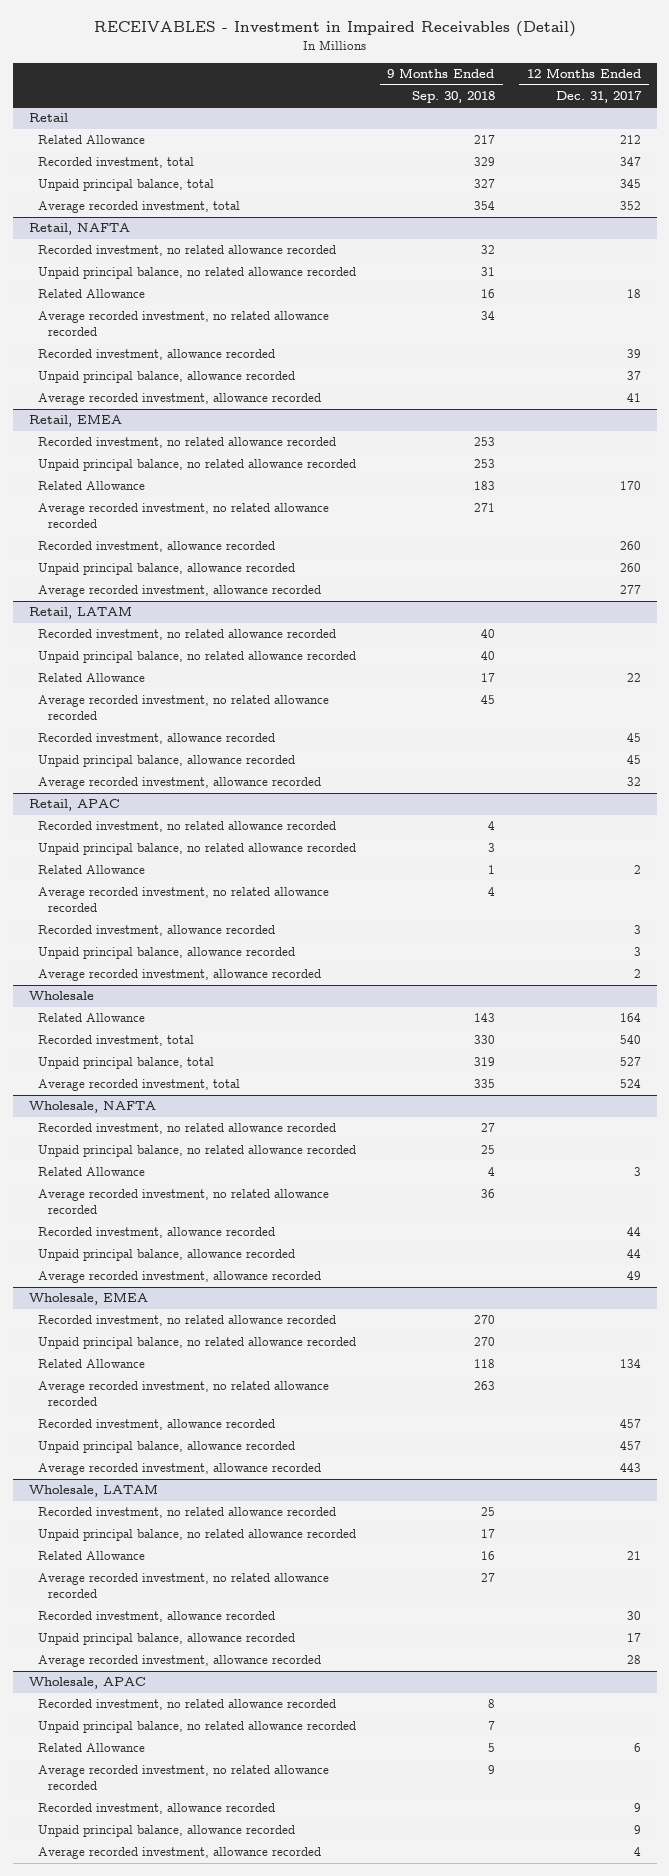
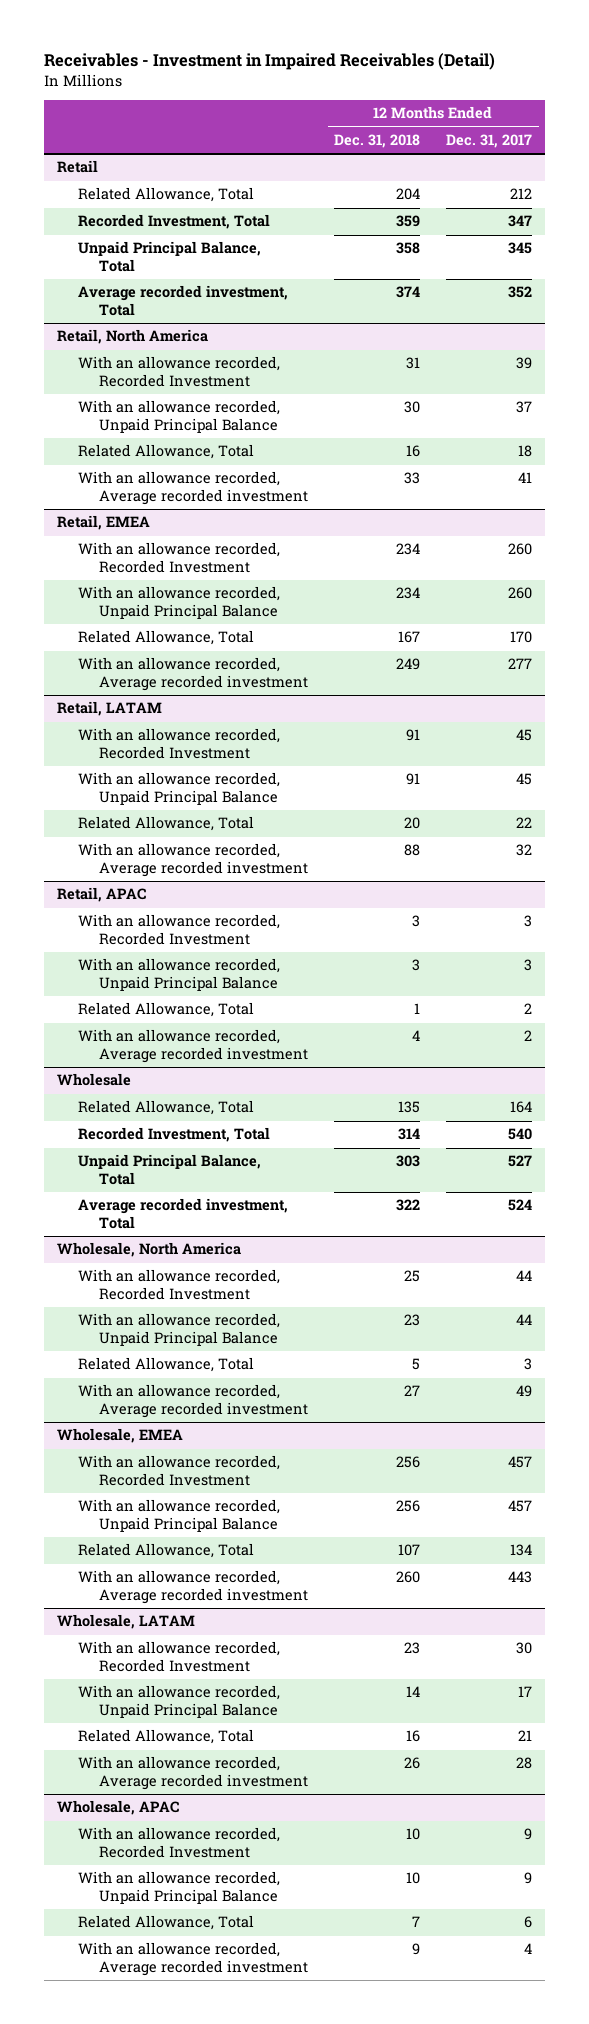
- RECEIVABLES - Investment in Impaired Receivables (Detail)
+ Receivables - Investment in Impaired Receivables (Detail)
- | 9 Months Ended Sep. 30, 2018 | 12 Months Ended Dec. 31, 2017
+ | 12 Months Ended Dec. 31, 2018 | 12 Months Ended Dec. 31, 2017
@ Retail
- Related Allowance | 217 | 212
- Recorded investment, total | 329 | 347
- Unpaid principal balance, total | 327 | 345
- Average recorded investment, total | 354 | 352
- Retail, NAFTA
- Recorded investment, no related allowance recorded | 32 |
- Unpaid principal balance, no related allowance recorded | 31 |
- Related Allowance | 16 | 18
- Average recorded investment, no related allowance recorded | 34 |
- Recorded investment, allowance recorded | | 39
- Unpaid principal balance, allowance recorded | | 37
- Average recorded investment, allowance recorded | | 41
@ Retail
+ Related Allowance, Total | 204 | 212
+ Recorded Investment, Total | 359 | 347
+ Unpaid Principal Balance, Total | 358 | 345
+ Average recorded investment, Total | 374 | 352
+ Retail, North America
+ With an allowance recorded, Recorded Investment | 31 | 39
+ With an allowance recorded, Unpaid Principal Balance | 30 | 37
+ Related Allowance, Total | 16 | 18
+ With an allowance recorded, Average recorded investment | 33 | 41
@ Retail, EMEA
- Recorded investment, no related allowance recorded | 253 |
- Unpaid principal balance, no related allowance recorded | 253 |
- Related Allowance | 183 | 170
- Average recorded investment, no related allowance recorded | 271 |
- Recorded investment, allowance recorded | | 260
- Unpaid principal balance, allowance recorded | | 260
- Average recorded investment, allowance recorded | | 277
+ With an allowance recorded, Recorded Investment | 234 | 260
+ With an allowance recorded, Unpaid Principal Balance | 234 | 260
+ Related Allowance, Total | 167 | 170
+ With an allowance recorded, Average recorded investment | 249 | 277
@ Retail, LATAM
- Recorded investment, no related allowance recorded | 40 |
- Unpaid principal balance, no related allowance recorded | 40 |
- Related Allowance | 17 | 22
- Average recorded investment, no related allowance recorded | 45 |
- Recorded investment, allowance recorded | | 45
- Unpaid principal balance, allowance recorded | | 45
- Average recorded investment, allowance recorded | | 32
+ With an allowance recorded, Recorded Investment | 91 | 45
+ With an allowance recorded, Unpaid Principal Balance | 91 | 45
+ Related Allowance, Total | 20 | 22
+ With an allowance recorded, Average recorded investment | 88 | 32
@ Retail, APAC
- Recorded investment, no related allowance recorded | 4 |
- Unpaid principal balance, no related allowance recorded | 3 |
- Related Allowance | 1 | 2
- Average recorded investment, no related allowance recorded | 4 |
- Recorded investment, allowance recorded | | 3
- Unpaid principal balance, allowance recorded | | 3
- Average recorded investment, allowance recorded | | 2
+ With an allowance recorded, Recorded Investment | 3 | 3
+ With an allowance recorded, Unpaid Principal Balance | 3 | 3
+ Related Allowance, Total | 1 | 2
+ With an allowance recorded, Average recorded investment | 4 | 2
@ Wholesale
- Related Allowance | 143 | 164
- Recorded investment, total | 330 | 540
- Unpaid principal balance, total | 319 | 527
- Average recorded investment, total | 335 | 524
- Wholesale, NAFTA
- Recorded investment, no related allowance recorded | 27 |
- Unpaid principal balance, no related allowance recorded | 25 |
- Related Allowance | 4 | 3
- Average recorded investment, no related allowance recorded | 36 |
- Recorded investment, allowance recorded | | 44
- Unpaid principal balance, allowance recorded | | 44
- Average recorded investment, allowance recorded | | 49
@ Wholesale
+ Related Allowance, Total | 135 | 164
+ Recorded Investment, Total | 314 | 540
+ Unpaid Principal Balance, Total | 303 | 527
+ Average recorded investment, Total | 322 | 524
+ Wholesale, North America
+ With an allowance recorded, Recorded Investment | 25 | 44
+ With an allowance recorded, Unpaid Principal Balance | 23 | 44
+ Related Allowance, Total | 5 | 3
+ With an allowance recorded, Average recorded investment | 27 | 49
@ Wholesale, EMEA
- Recorded investment, no related allowance recorded | 270 |
- Unpaid principal balance, no related allowance recorded | 270 |
- Related Allowance | 118 | 134
- Average recorded investment, no related allowance recorded | 263 |
- Recorded investment, allowance recorded | | 457
- Unpaid principal balance, allowance recorded | | 457
- Average recorded investment, allowance recorded | | 443
+ With an allowance recorded, Recorded Investment | 256 | 457
+ With an allowance recorded, Unpaid Principal Balance | 256 | 457
+ Related Allowance, Total | 107 | 134
+ With an allowance recorded, Average recorded investment | 260 | 443
@ Wholesale, LATAM
- Recorded investment, no related allowance recorded | 25 |
- Unpaid principal balance, no related allowance recorded | 17 |
- Related Allowance | 16 | 21
- Average recorded investment, no related allowance recorded | 27 |
- Recorded investment, allowance recorded | | 30
- Unpaid principal balance, allowance recorded | | 17
- Average recorded investment, allowance recorded | | 28
+ With an allowance recorded, Recorded Investment | 23 | 30
+ With an allowance recorded, Unpaid Principal Balance | 14 | 17
+ Related Allowance, Total | 16 | 21
+ With an allowance recorded, Average recorded investment | 26 | 28
@ Wholesale, APAC
- Recorded investment, no related allowance recorded | 8 |
- Unpaid principal balance, no related allowance recorded | 7 |
- Related Allowance | 5 | 6
- Average recorded investment, no related allowance recorded | 9 |
- Recorded investment, allowance recorded | | 9
- Unpaid principal balance, allowance recorded | | 9
- Average recorded investment, allowance recorded | | 4
+ With an allowance recorded, Recorded Investment | 10 | 9
+ With an allowance recorded, Unpaid Principal Balance | 10 | 9
+ Related Allowance, Total | 7 | 6
+ With an allowance recorded, Average recorded investment | 9 | 4

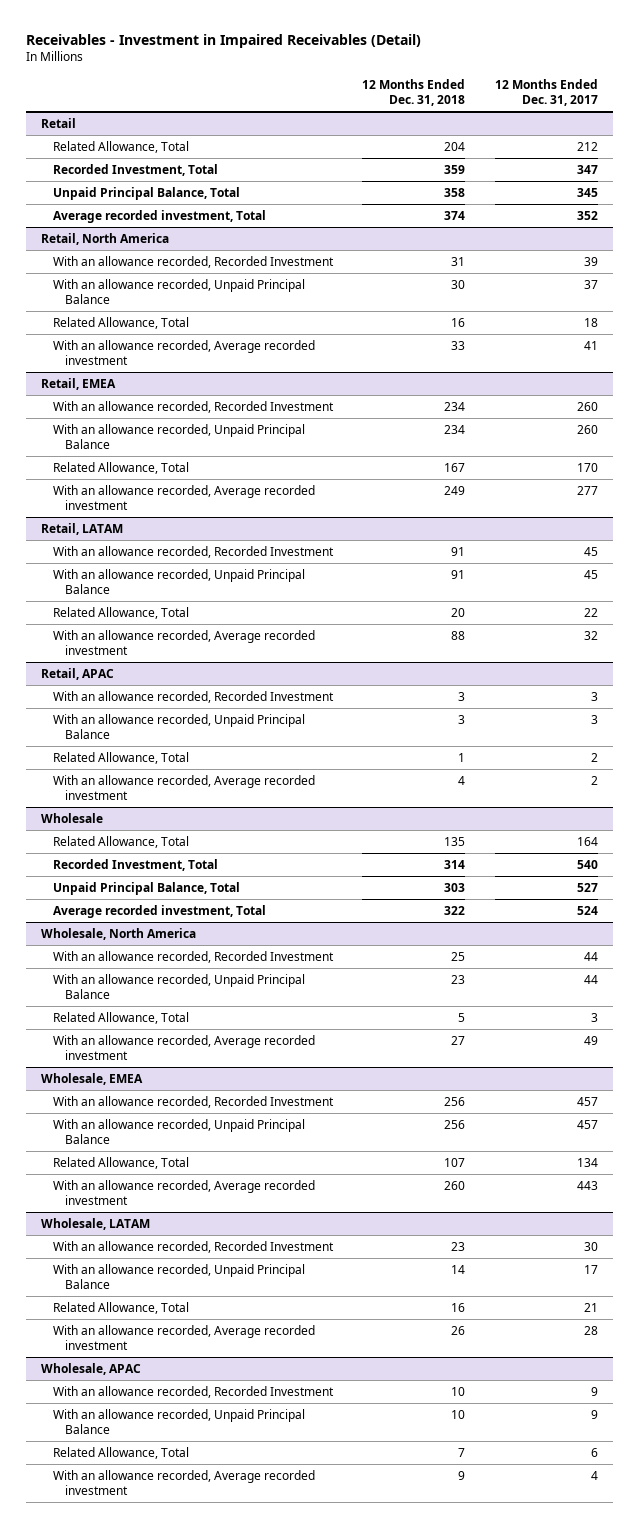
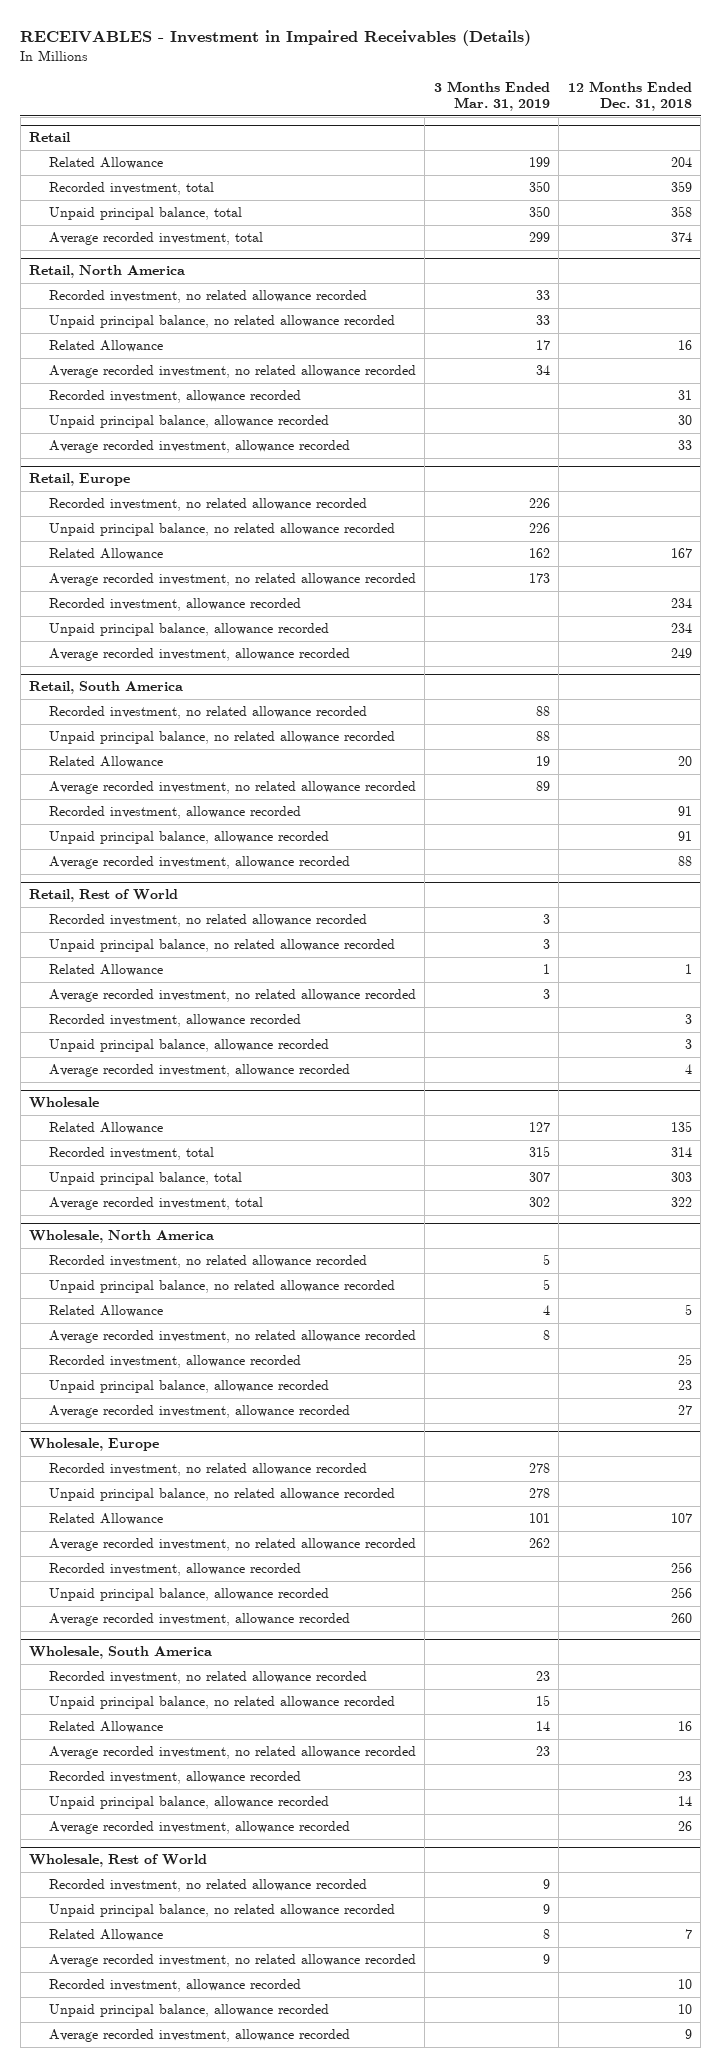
- Receivables - Investment in Impaired Receivables (Detail)
+ RECEIVABLES - Investment in Impaired Receivables (Details)
- | 12 Months Ended Dec. 31, 2018 | 12 Months Ended Dec. 31, 2017
+ | 3 Months Ended Mar. 31, 2019 | 12 Months Ended Dec. 31, 2018
@ Retail
- Related Allowance, Total | 204 | 212
- Recorded Investment, Total | 359 | 347
- Unpaid Principal Balance, Total | 358 | 345
- Average recorded investment, Total | 374 | 352
+ Related Allowance | 199 | 204
+ Recorded investment, total | 350 | 359
+ Unpaid principal balance, total | 350 | 358
+ Average recorded investment, total | 299 | 374
@ Retail, North America
- With an allowance recorded, Recorded Investment | 31 | 39
- With an allowance recorded, Unpaid Principal Balance | 30 | 37
- Related Allowance, Total | 16 | 18
- With an allowance recorded, Average recorded investment | 33 | 41
- Retail, EMEA
- With an allowance recorded, Recorded Investment | 234 | 260
- With an allowance recorded, Unpaid Principal Balance | 234 | 260
- Related Allowance, Total | 167 | 170
- With an allowance recorded, Average recorded investment | 249 | 277
- Retail, LATAM
- With an allowance recorded, Recorded Investment | 91 | 45
- With an allowance recorded, Unpaid Principal Balance | 91 | 45
- Related Allowance, Total | 20 | 22
- With an allowance recorded, Average recorded investment | 88 | 32
- Retail, APAC
- With an allowance recorded, Recorded Investment | 3 | 3
- With an allowance recorded, Unpaid Principal Balance | 3 | 3
- Related Allowance, Total | 1 | 2
- With an allowance recorded, Average recorded investment | 4 | 2
@ Retail, North America
+ Recorded investment, no related allowance recorded | 33 |
+ Unpaid principal balance, no related allowance recorded | 33 |
+ Related Allowance | 17 | 16
+ Average recorded investment, no related allowance recorded | 34 |
+ Recorded investment, allowance recorded | | 31
+ Unpaid principal balance, allowance recorded | | 30
+ Average recorded investment, allowance recorded | | 33
+ Retail, Europe
+ Recorded investment, no related allowance recorded | 226 |
+ Unpaid principal balance, no related allowance recorded | 226 |
+ Related Allowance | 162 | 167
+ Average recorded investment, no related allowance recorded | 173 |
+ Recorded investment, allowance recorded | | 234
+ Unpaid principal balance, allowance recorded | | 234
+ Average recorded investment, allowance recorded | | 249
+ Retail, South America
+ Recorded investment, no related allowance recorded | 88 |
+ Unpaid principal balance, no related allowance recorded | 88 |
+ Related Allowance | 19 | 20
+ Average recorded investment, no related allowance recorded | 89 |
+ Recorded investment, allowance recorded | | 91
+ Unpaid principal balance, allowance recorded | | 91
+ Average recorded investment, allowance recorded | | 88
+ Retail, Rest of World
+ Recorded investment, no related allowance recorded | 3 |
+ Unpaid principal balance, no related allowance recorded | 3 |
+ Related Allowance | 1 | 1
+ Average recorded investment, no related allowance recorded | 3 |
+ Recorded investment, allowance recorded | | 3
+ Unpaid principal balance, allowance recorded | | 3
+ Average recorded investment, allowance recorded | | 4
@ Wholesale
- Related Allowance, Total | 135 | 164
- Recorded Investment, Total | 314 | 540
- Unpaid Principal Balance, Total | 303 | 527
- Average recorded investment, Total | 322 | 524
+ Related Allowance | 127 | 135
+ Recorded investment, total | 315 | 314
+ Unpaid principal balance, total | 307 | 303
+ Average recorded investment, total | 302 | 322
@ Wholesale, North America
- With an allowance recorded, Recorded Investment | 25 | 44
- With an allowance recorded, Unpaid Principal Balance | 23 | 44
- Related Allowance, Total | 5 | 3
- With an allowance recorded, Average recorded investment | 27 | 49
- Wholesale, EMEA
- With an allowance recorded, Recorded Investment | 256 | 457
- With an allowance recorded, Unpaid Principal Balance | 256 | 457
- Related Allowance, Total | 107 | 134
- With an allowance recorded, Average recorded investment | 260 | 443
- Wholesale, LATAM
- With an allowance recorded, Recorded Investment | 23 | 30
- With an allowance recorded, Unpaid Principal Balance | 14 | 17
- Related Allowance, Total | 16 | 21
- With an allowance recorded, Average recorded investment | 26 | 28
- Wholesale, APAC
- With an allowance recorded, Recorded Investment | 10 | 9
- With an allowance recorded, Unpaid Principal Balance | 10 | 9
- Related Allowance, Total | 7 | 6
- With an allowance recorded, Average recorded investment | 9 | 4
@ Wholesale, North America
+ Recorded investment, no related allowance recorded | 5 |
+ Unpaid principal balance, no related allowance recorded | 5 |
+ Related Allowance | 4 | 5
+ Average recorded investment, no related allowance recorded | 8 |
+ Recorded investment, allowance recorded | | 25
+ Unpaid principal balance, allowance recorded | | 23
+ Average recorded investment, allowance recorded | | 27
+ Wholesale, Europe
+ Recorded investment, no related allowance recorded | 278 |
+ Unpaid principal balance, no related allowance recorded | 278 |
+ Related Allowance | 101 | 107
+ Average recorded investment, no related allowance recorded | 262 |
+ Recorded investment, allowance recorded | | 256
+ Unpaid principal balance, allowance recorded | | 256
+ Average recorded investment, allowance recorded | | 260
+ Wholesale, South America
+ Recorded investment, no related allowance recorded | 23 |
+ Unpaid principal balance, no related allowance recorded | 15 |
+ Related Allowance | 14 | 16
+ Average recorded investment, no related allowance recorded | 23 |
+ Recorded investment, allowance recorded | | 23
+ Unpaid principal balance, allowance recorded | | 14
+ Average recorded investment, allowance recorded | | 26
+ Wholesale, Rest of World
+ Recorded investment, no related allowance recorded | 9 |
+ Unpaid principal balance, no related allowance recorded | 9 |
+ Related Allowance | 8 | 7
+ Average recorded investment, no related allowance recorded | 9 |
+ Recorded investment, allowance recorded | | 10
+ Unpaid principal balance, allowance recorded | | 10
+ Average recorded investment, allowance recorded | | 9

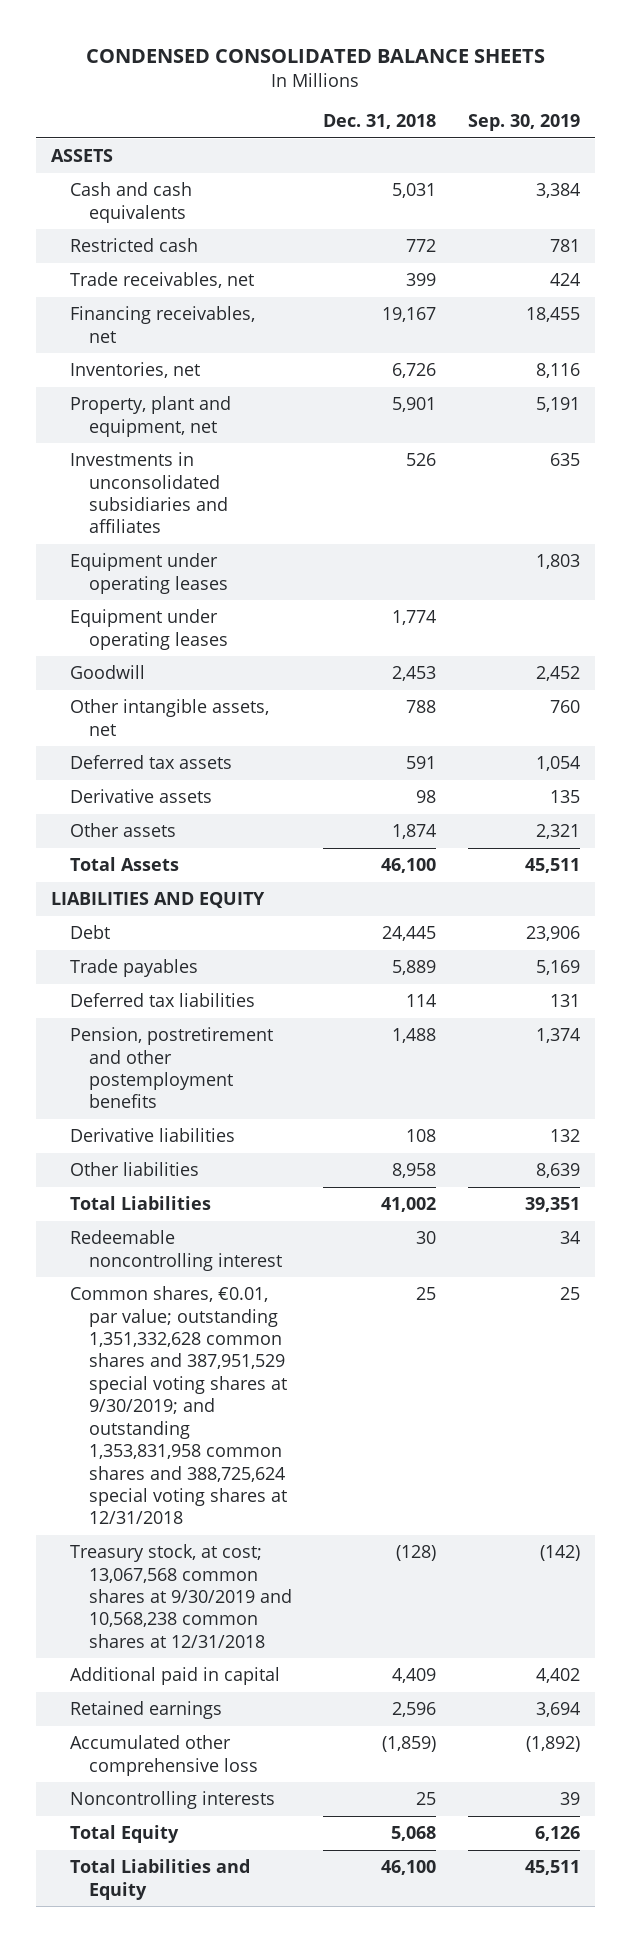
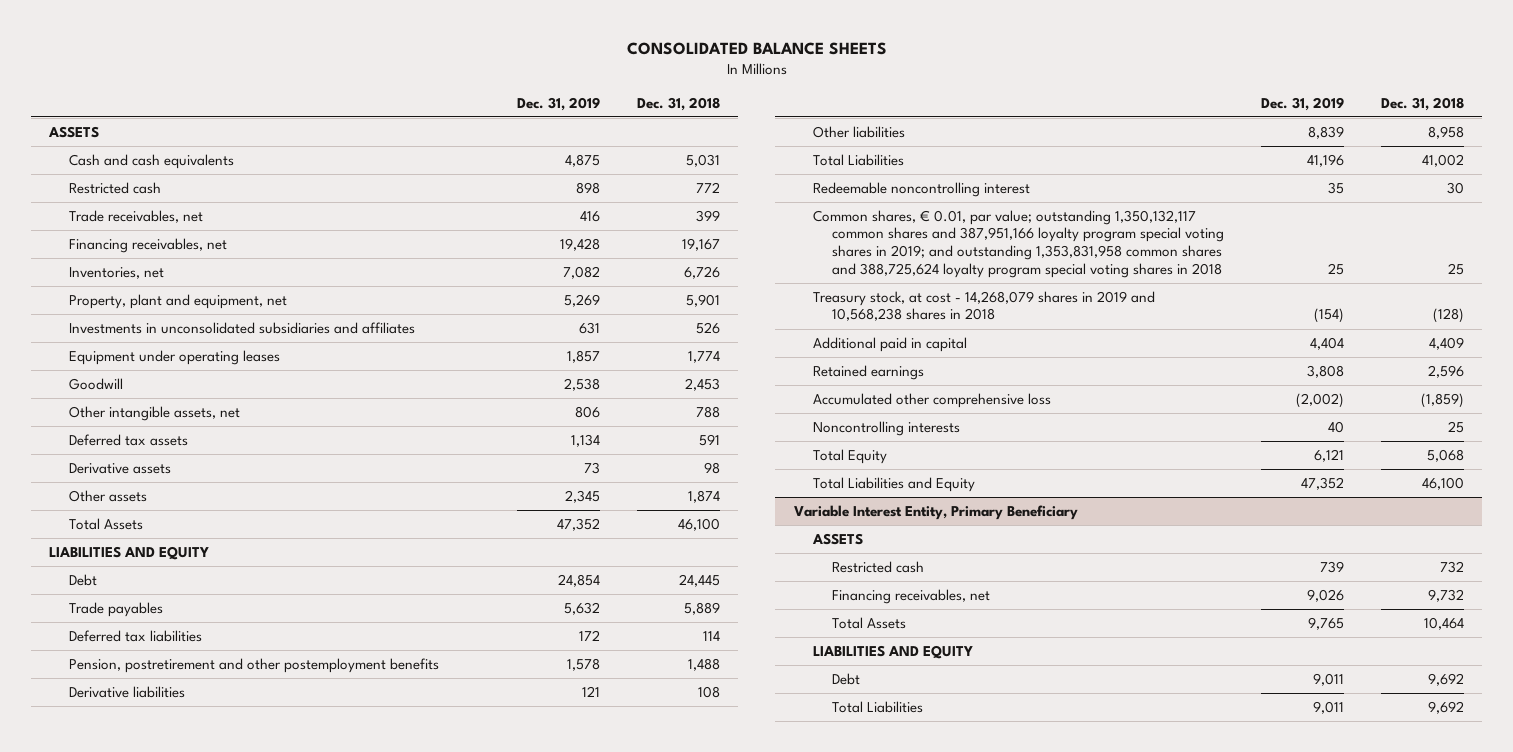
- CONDENSED CONSOLIDATED BALANCE SHEETS
+ CONSOLIDATED BALANCE SHEETS
- | Dec. 31, 2018 | Sep. 30, 2019
+ | Dec. 31, 2019 | Dec. 31, 2018
- Equipment under operating leases | | 1,803
- Common shares, €0.01, par value; outstanding 1,351,332,628 common shares and 387,951,529 special voting shares at 9/30/2019; and outstanding 1,353,831,958 common shares and 388,725,624 special voting shares at 12/31/2018 | 25 | 25
- Treasury stock, at cost; 13,067,568 common shares at 9/30/2019 and 10,568,238 common shares at 12/31/2018 | (128) | (142)
+ Common shares, € 0.01, par value; outstanding 1,350,132,117 common shares and 387,951,166 loyalty program special voting shares in 2019; and outstanding 1,353,831,958 common shares and 388,725,624 loyalty program special voting shares in 2018 | 25 | 25
+ Treasury stock, at cost - 14,268,079 shares in 2019 and 10,568,238 shares in 2018 | (154) | (128)
+ Variable Interest Entity, Primary Beneficiary
+ ASSETS
+ Restricted cash | 739 | 732
+ Financing receivables, net | 9,026 | 9,732
+ Total Assets | 9,765 | 10,464
+ LIABILITIES AND EQUITY
+ Debt | 9,011 | 9,692
+ Total Liabilities | 9,011 | 9,692

